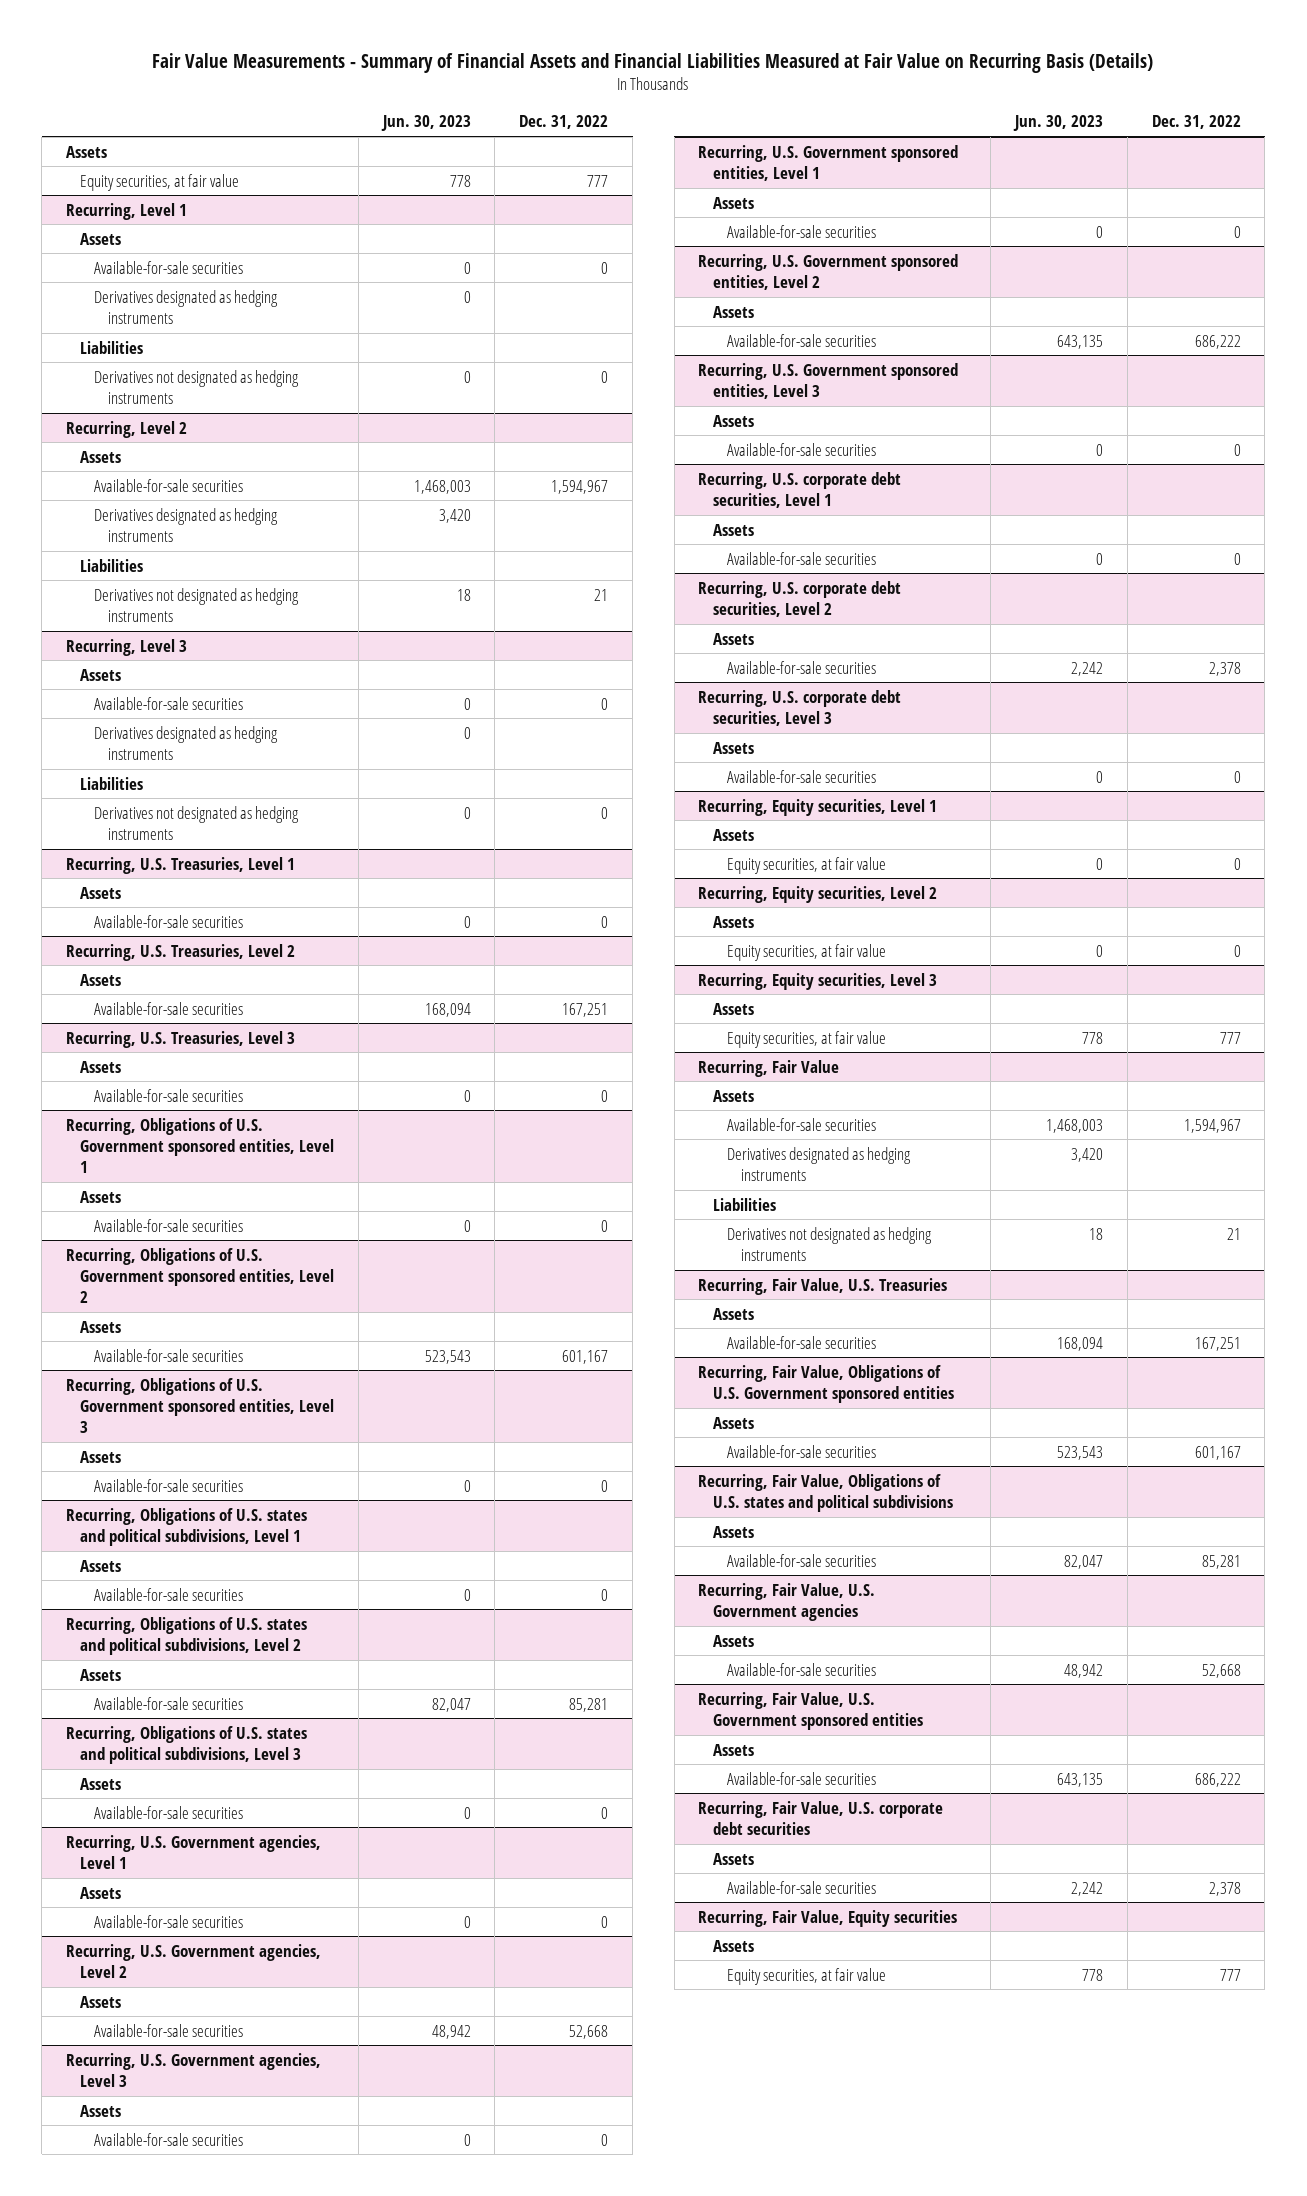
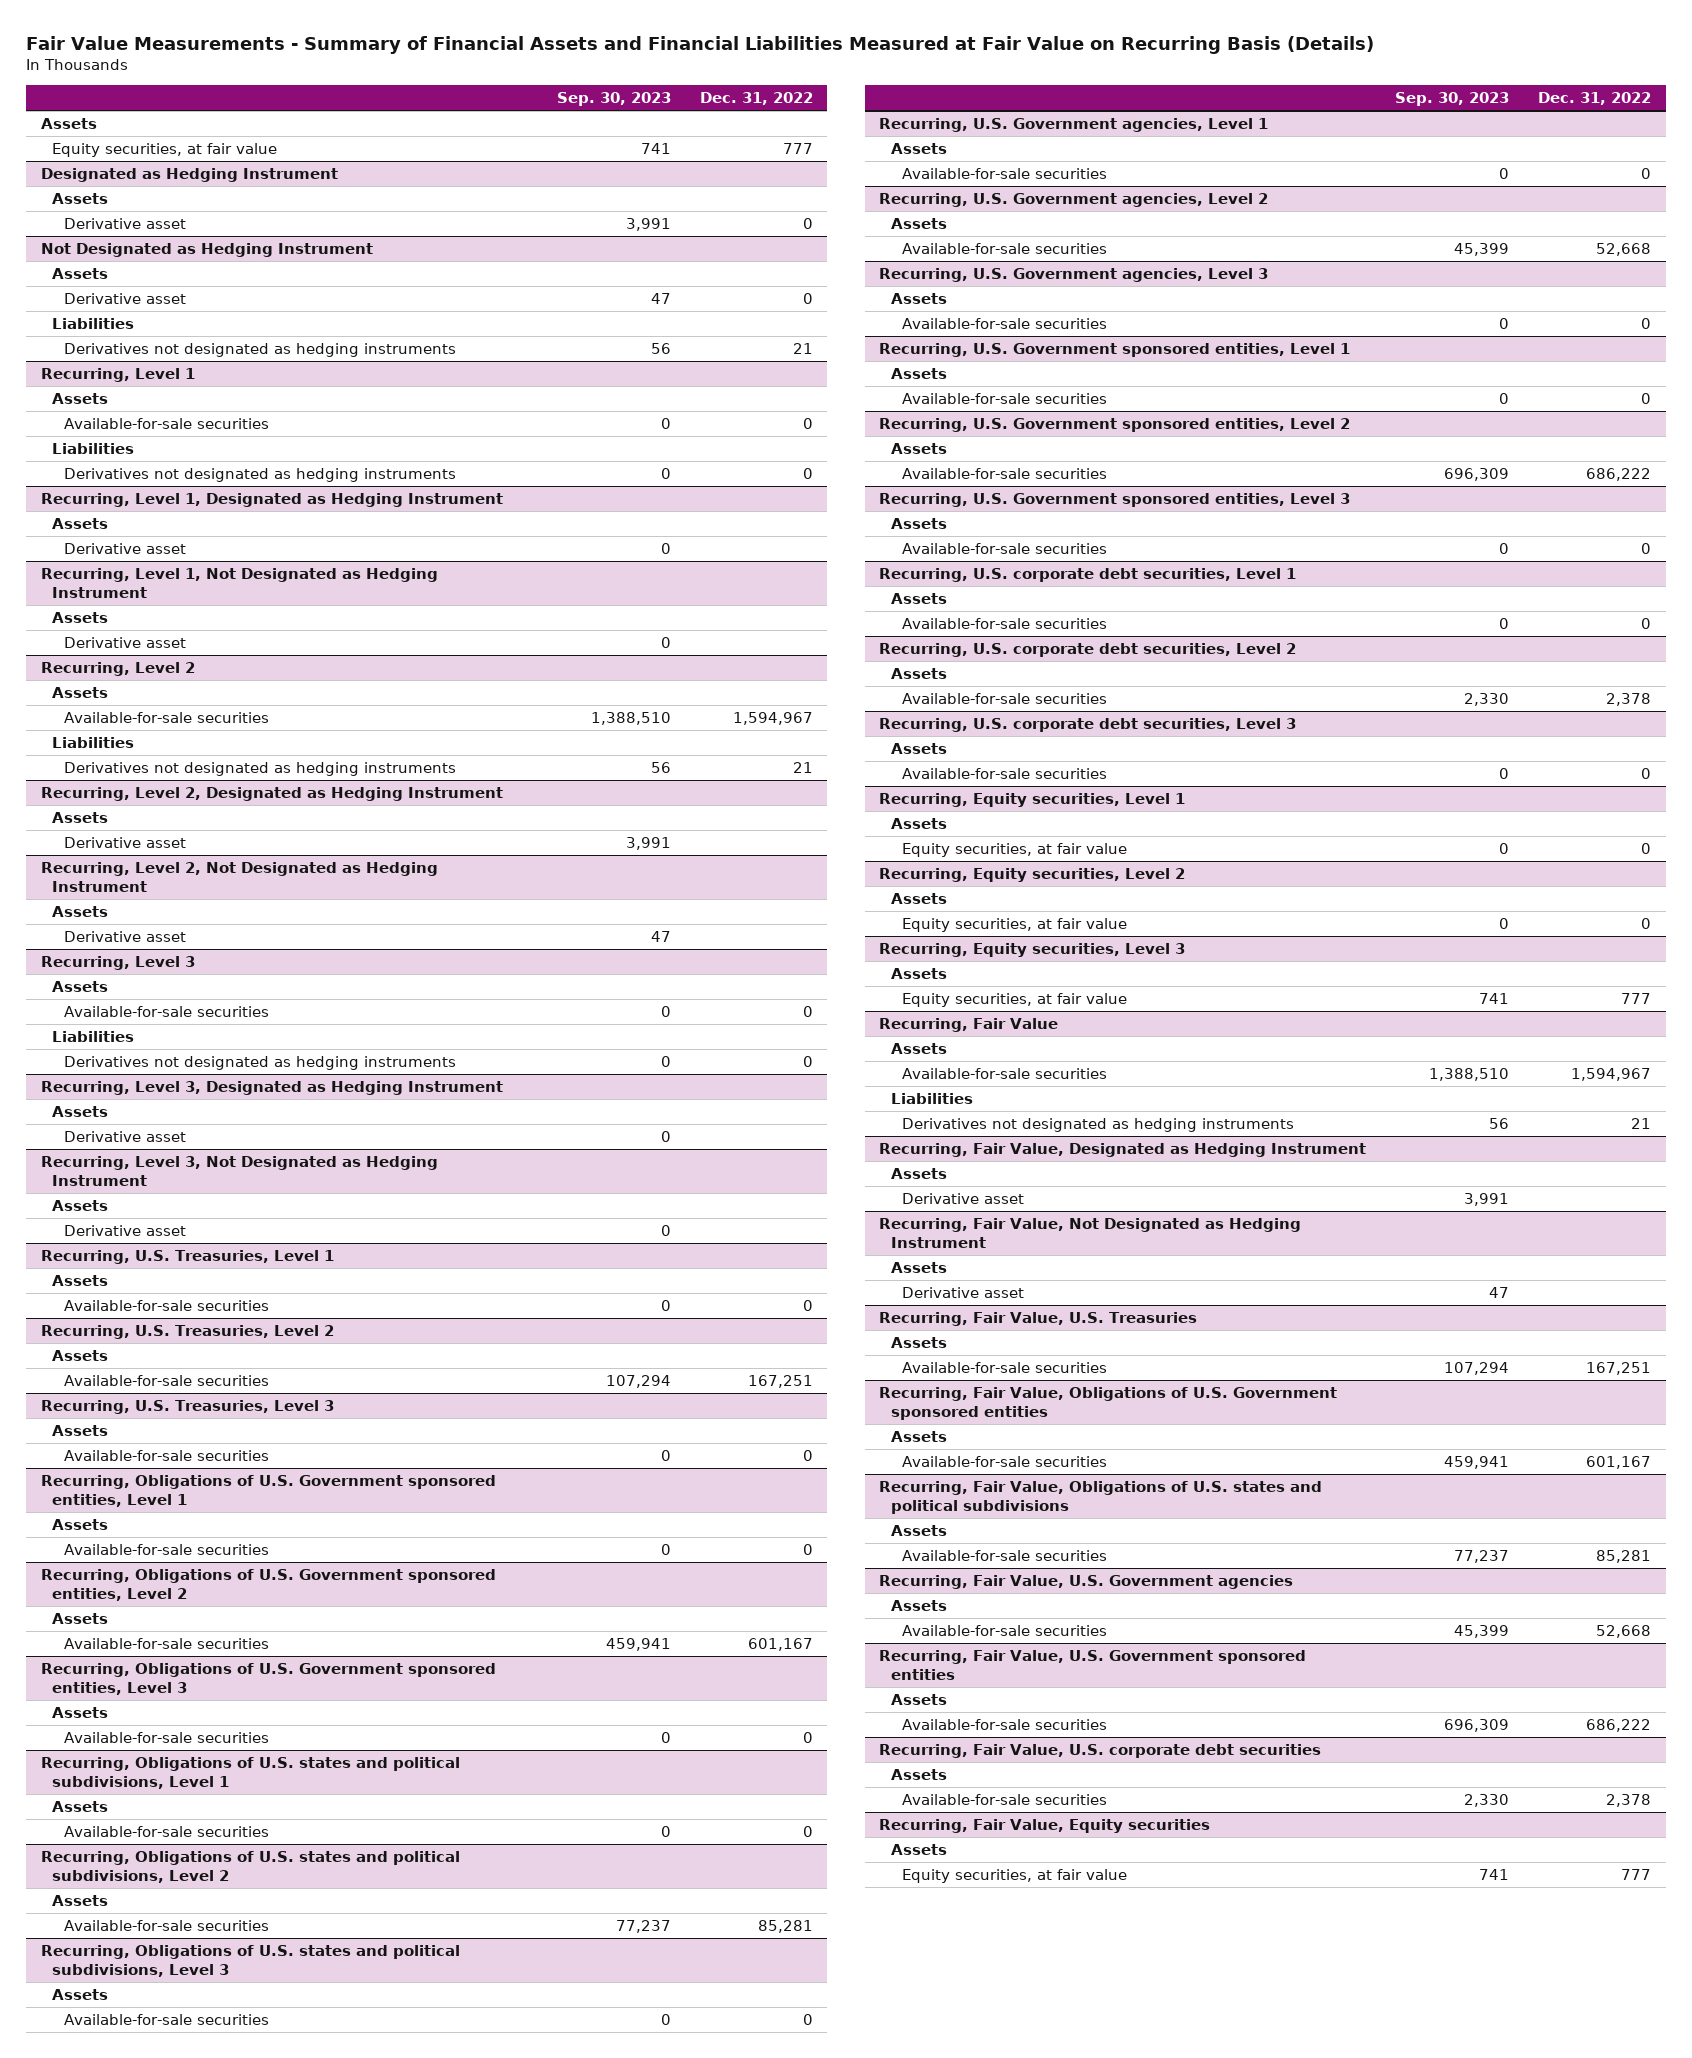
- | Jun. 30, 2023 | Dec. 31, 2022
+ | Sep. 30, 2023 | Dec. 31, 2022
+ Designated as Hedging Instrument
+ Assets
+ Derivative asset | 3,991 | 0
+ Not Designated as Hedging Instrument
+ Assets
+ Derivative asset | 47 | 0
+ Liabilities
+ Derivatives not designated as hedging instruments | 56 | 21
@ Recurring, Level 1
- Derivatives designated as hedging instruments | 0 |
+ Recurring, Level 1, Designated as Hedging Instrument
+ Assets
+ Derivative asset | 0 |
+ Recurring, Level 1, Not Designated as Hedging Instrument
+ Assets
+ Derivative asset | 0 |
@ Recurring, Level 2
- Derivatives designated as hedging instruments | 3,420 |
+ Recurring, Level 2, Designated as Hedging Instrument
+ Assets
+ Derivative asset | 3,991 |
+ Recurring, Level 2, Not Designated as Hedging Instrument
+ Assets
+ Derivative asset | 47 |
@ Recurring, Level 3
- Derivatives designated as hedging instruments | 0 |
+ Recurring, Level 3, Designated as Hedging Instrument
+ Assets
+ Derivative asset | 0 |
+ Recurring, Level 3, Not Designated as Hedging Instrument
+ Assets
+ Derivative asset | 0 |
@ Recurring, Fair Value
- Derivatives designated as hedging instruments | 3,420 |
+ Recurring, Fair Value, Designated as Hedging Instrument
+ Assets
+ Derivative asset | 3,991 |
+ Recurring, Fair Value, Not Designated as Hedging Instrument
+ Assets
+ Derivative asset | 47 |

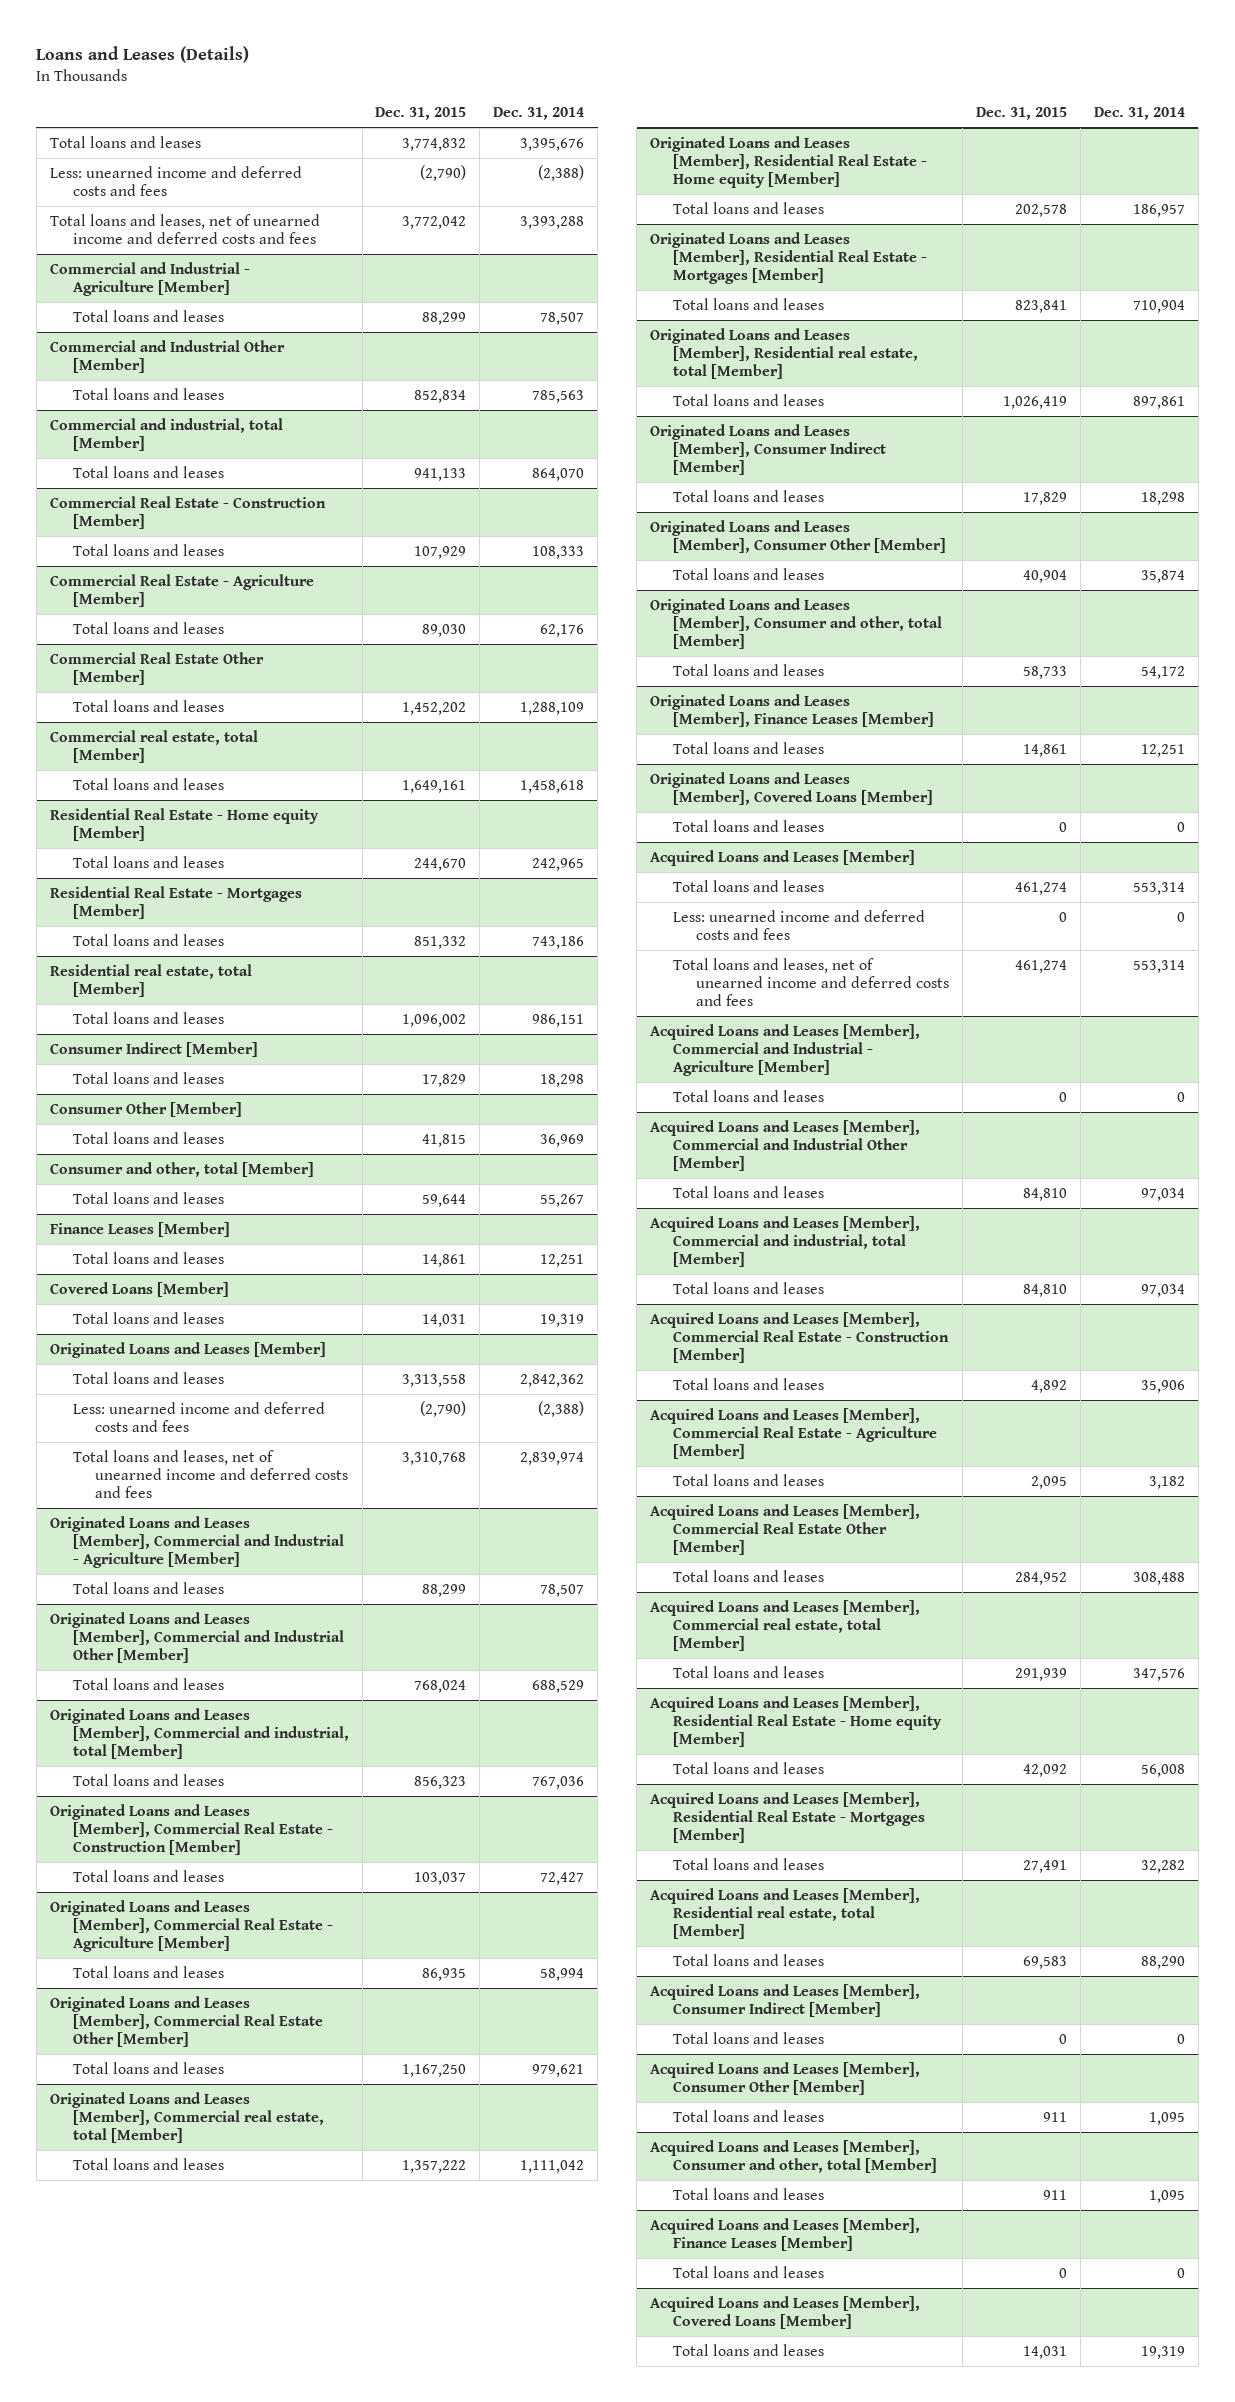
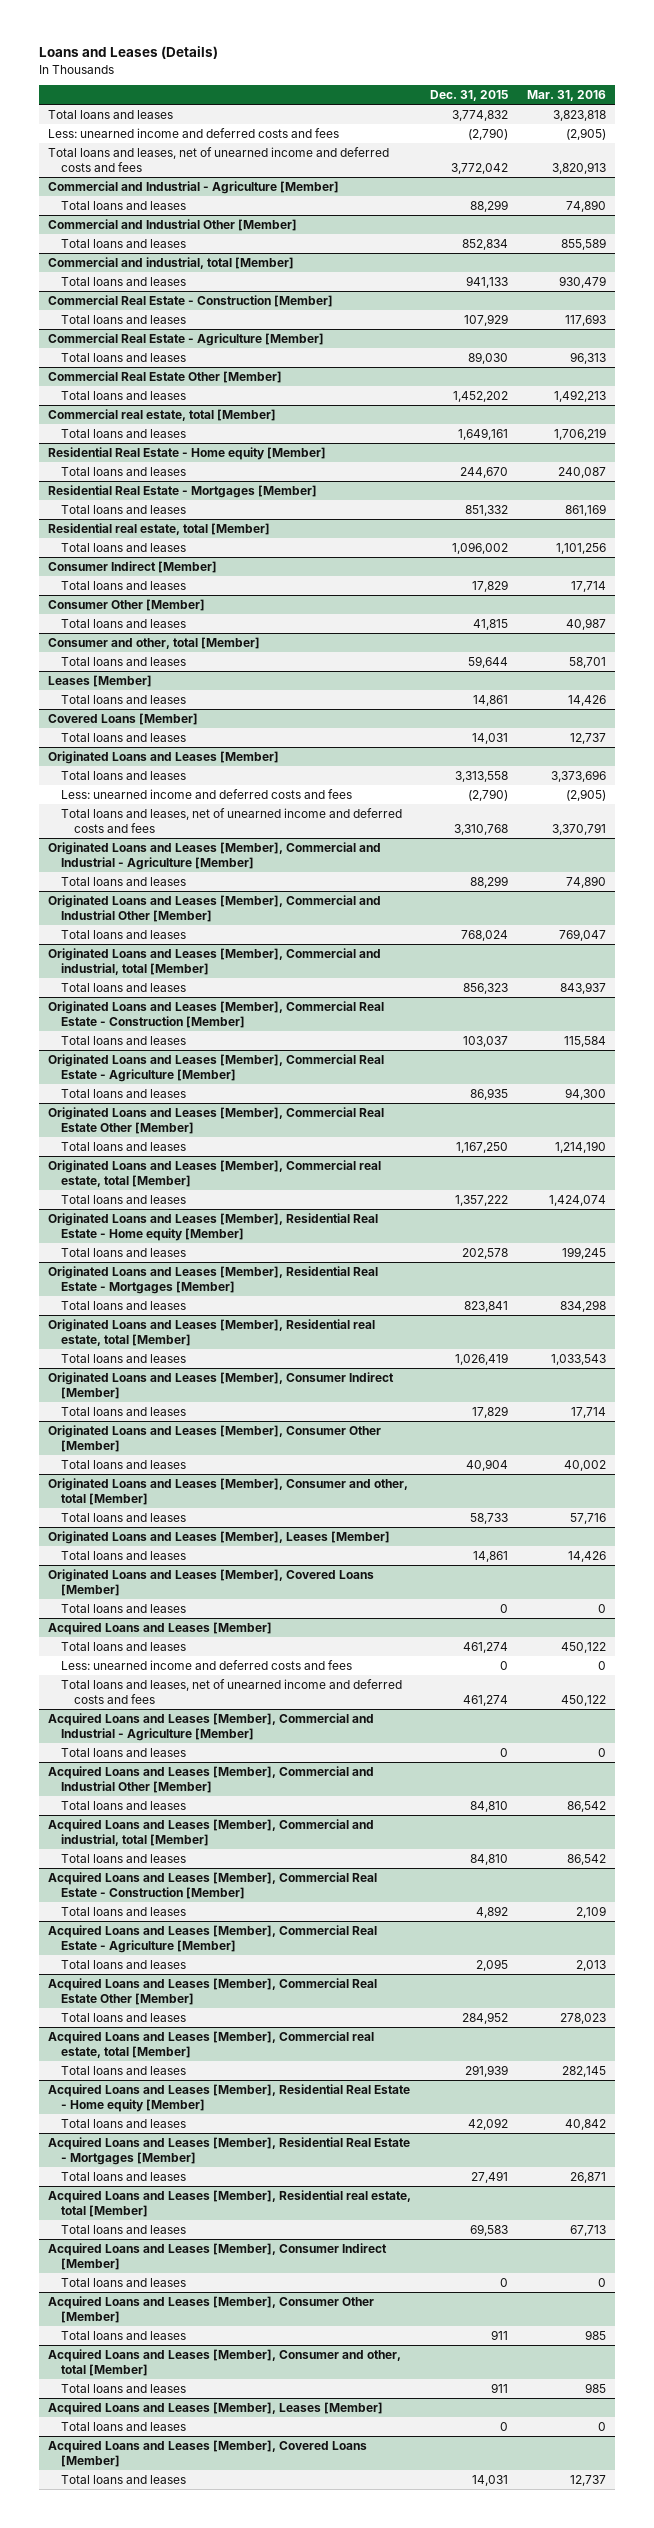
- | Dec. 31, 2015 | Dec. 31, 2014
+ | Dec. 31, 2015 | Mar. 31, 2016
- Finance Leases [Member]
+ Leases [Member]
- Originated Loans and Leases [Member], Finance Leases [Member]
+ Originated Loans and Leases [Member], Leases [Member]
- Acquired Loans and Leases [Member], Finance Leases [Member]
+ Acquired Loans and Leases [Member], Leases [Member]

